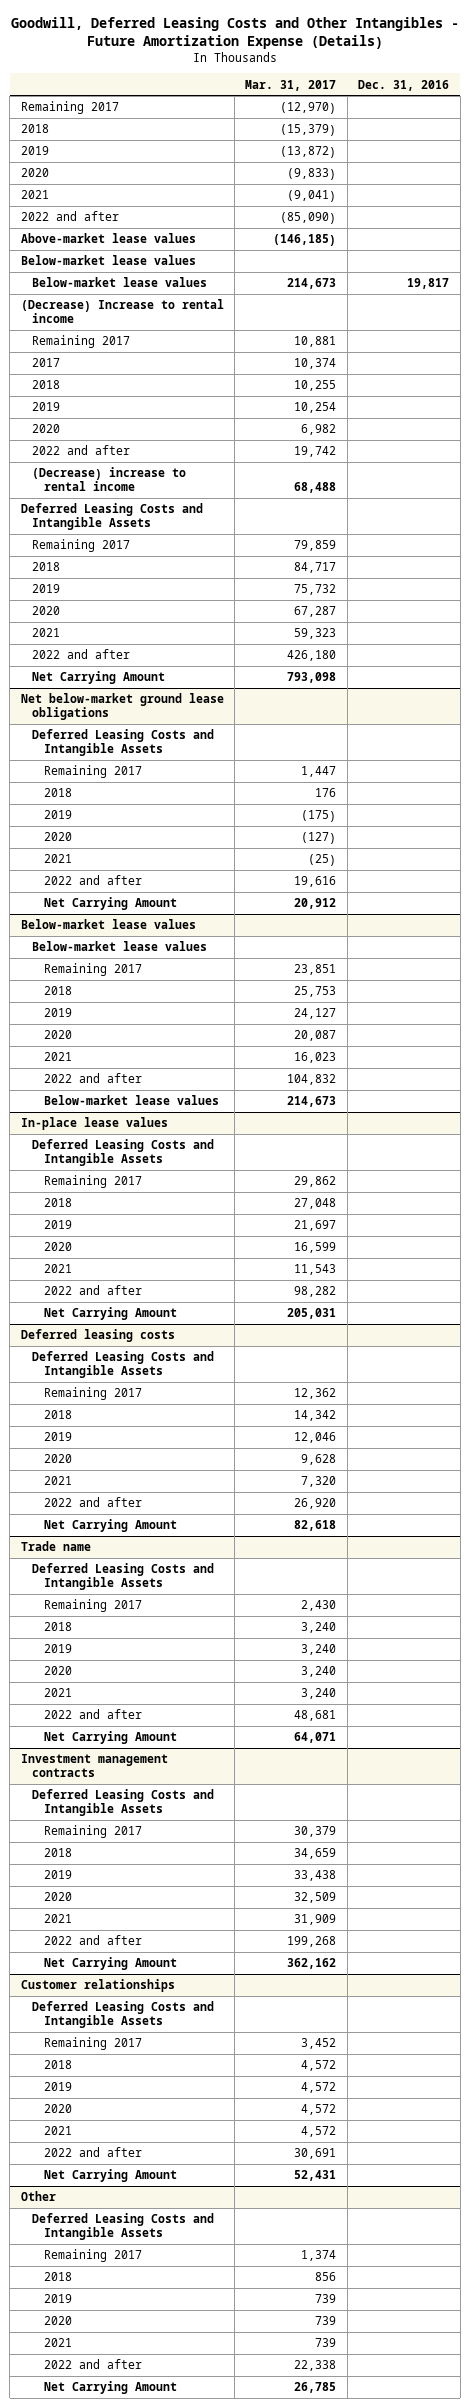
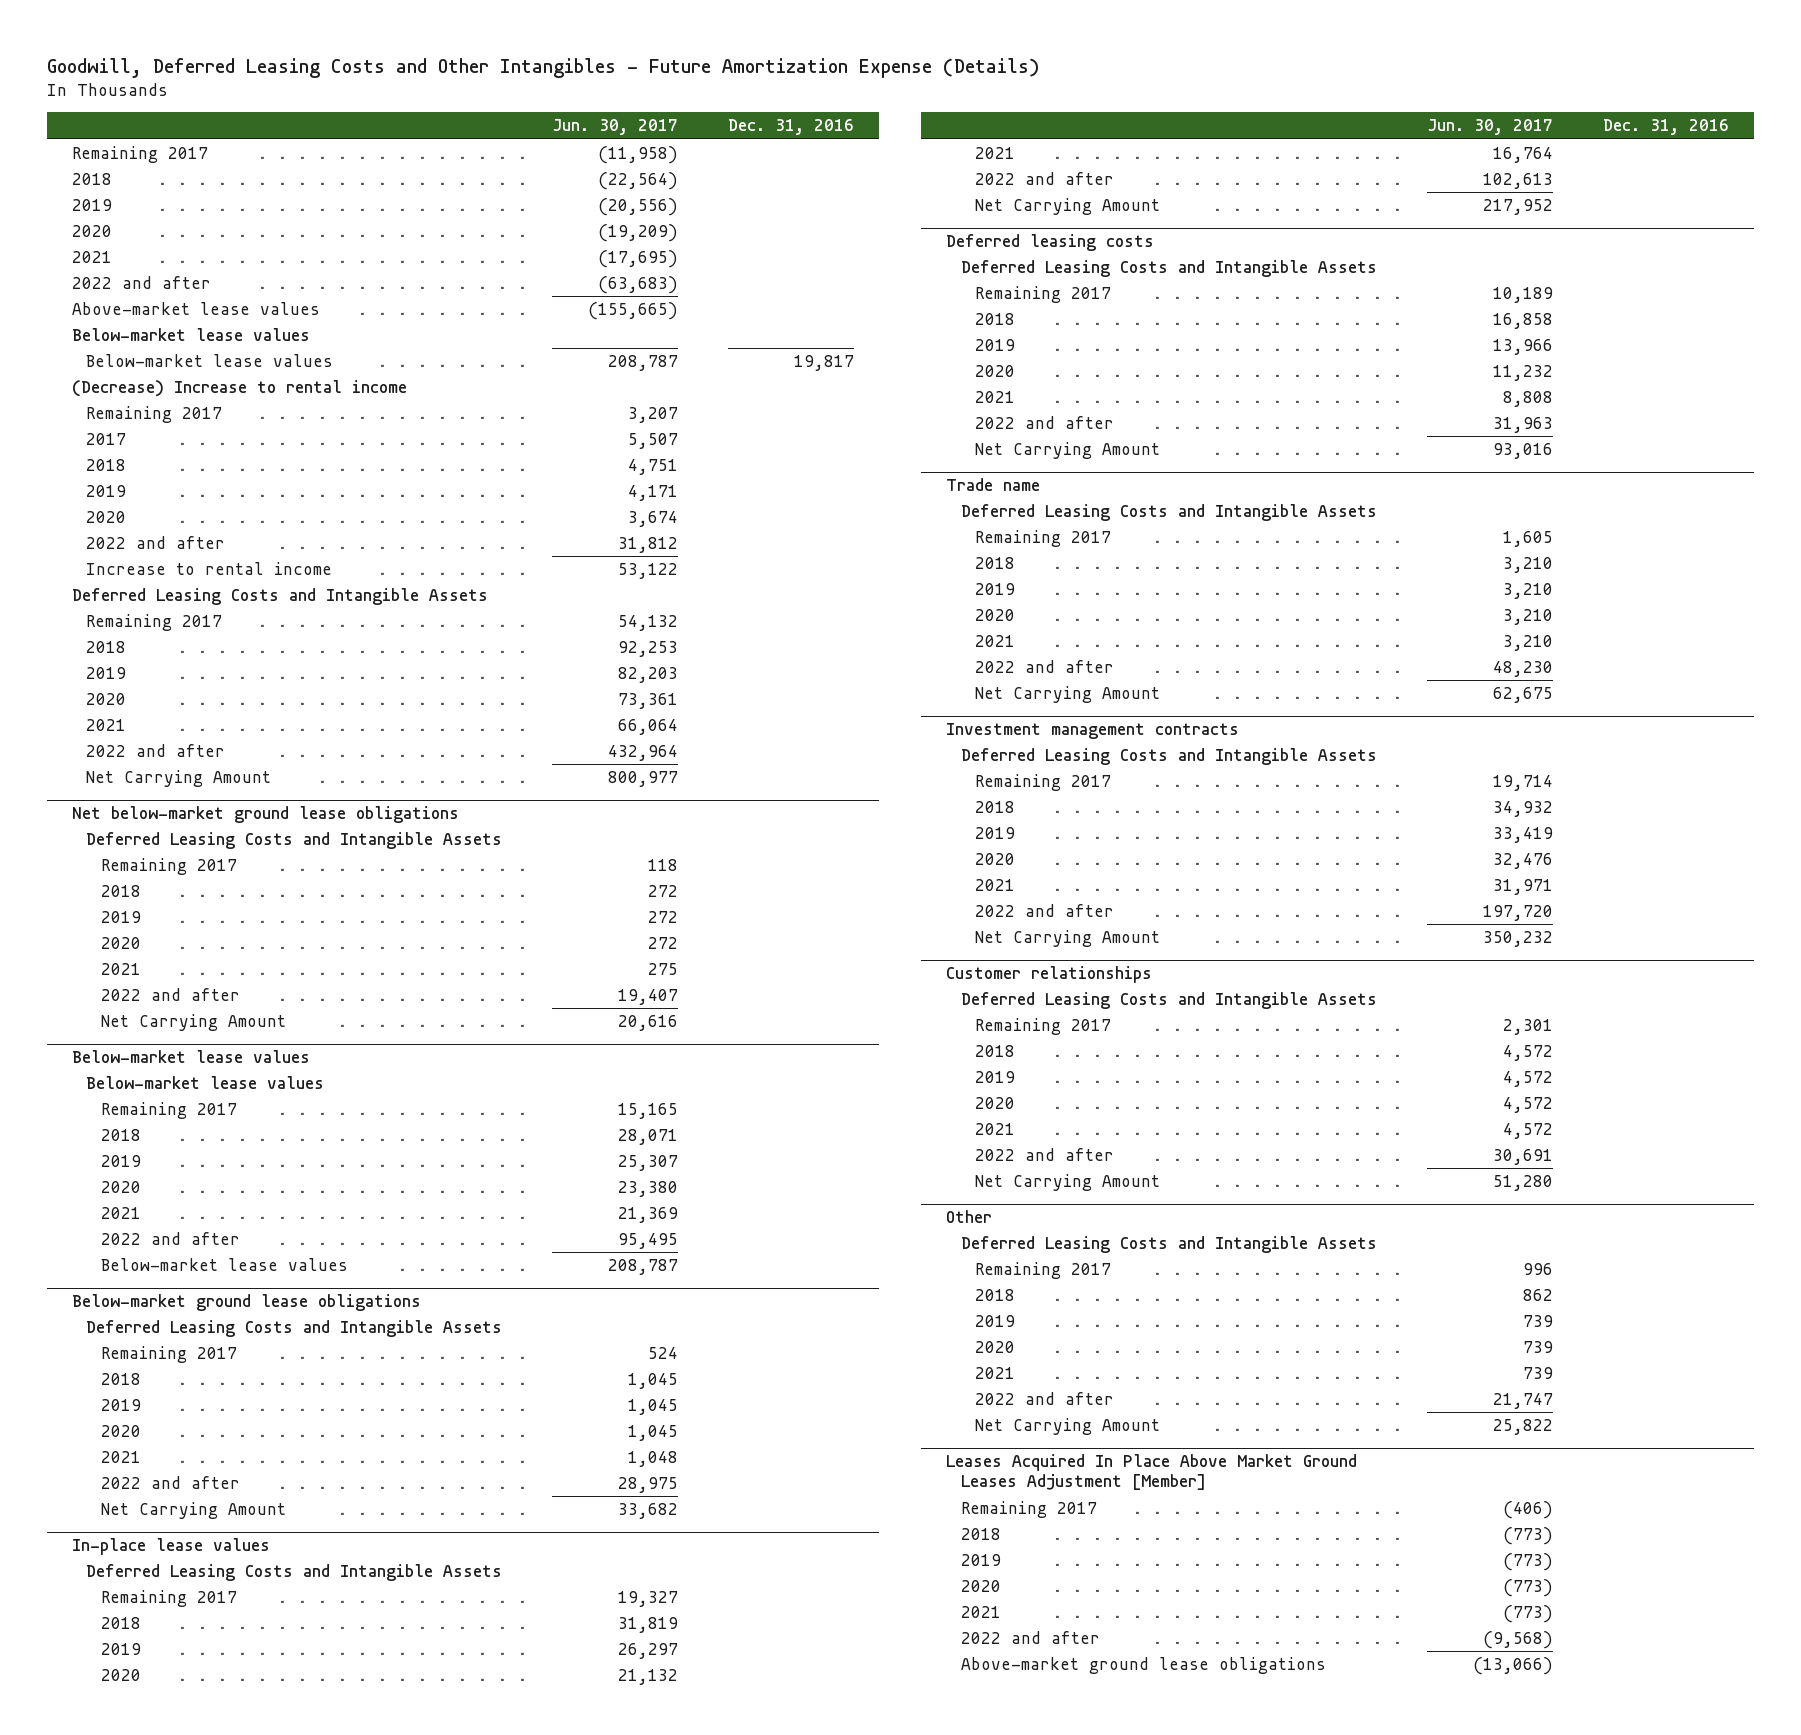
- | Mar. 31, 2017 | Dec. 31, 2016
+ | Jun. 30, 2017 | Dec. 31, 2016
- (Decrease) increase to rental income | 68,488 |
+ Increase to rental income | 53,122 |
+ Below-market ground lease obligations
+ Deferred Leasing Costs and Intangible Assets
+ Remaining 2017 | 524 |
+ 2018 | 1,045 |
+ 2019 | 1,045 |
+ 2020 | 1,045 |
+ 2021 | 1,048 |
+ 2022 and after | 28,975 |
+ Net Carrying Amount | 33,682 |
+ Leases Acquired In Place Above Market Ground Leases Adjustment [Member]
+ Remaining 2017 | (406) |
+ 2018 | (773) |
+ 2019 | (773) |
+ 2020 | (773) |
+ 2021 | (773) |
+ 2022 and after | (9,568) |
+ Above-market ground lease obligations | (13,066) |

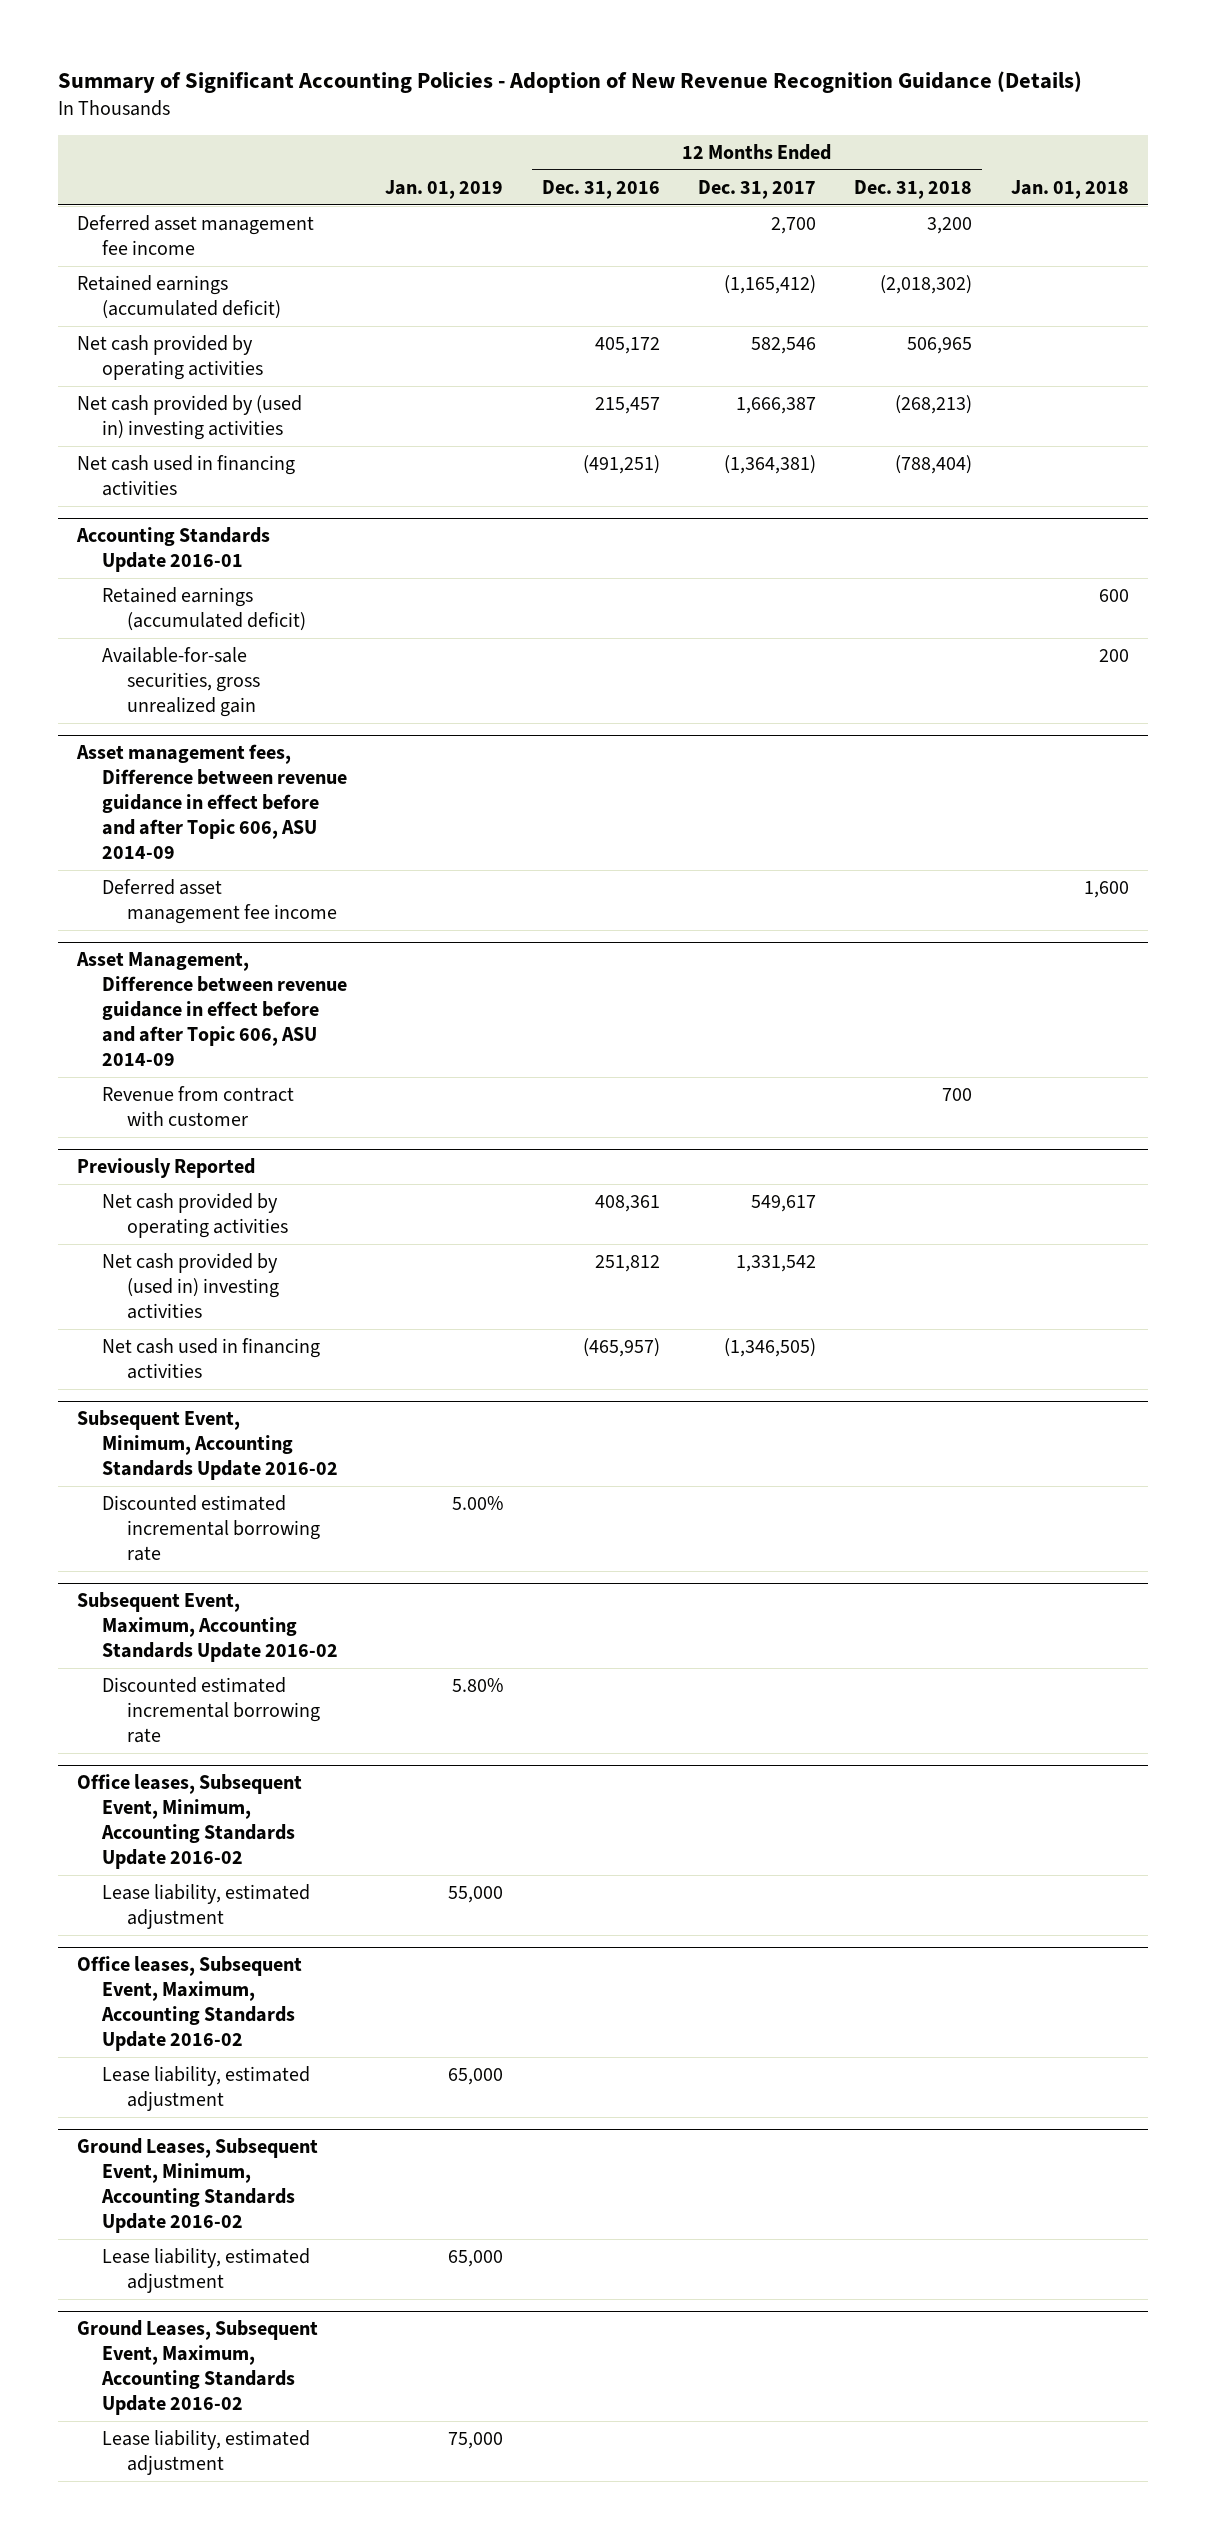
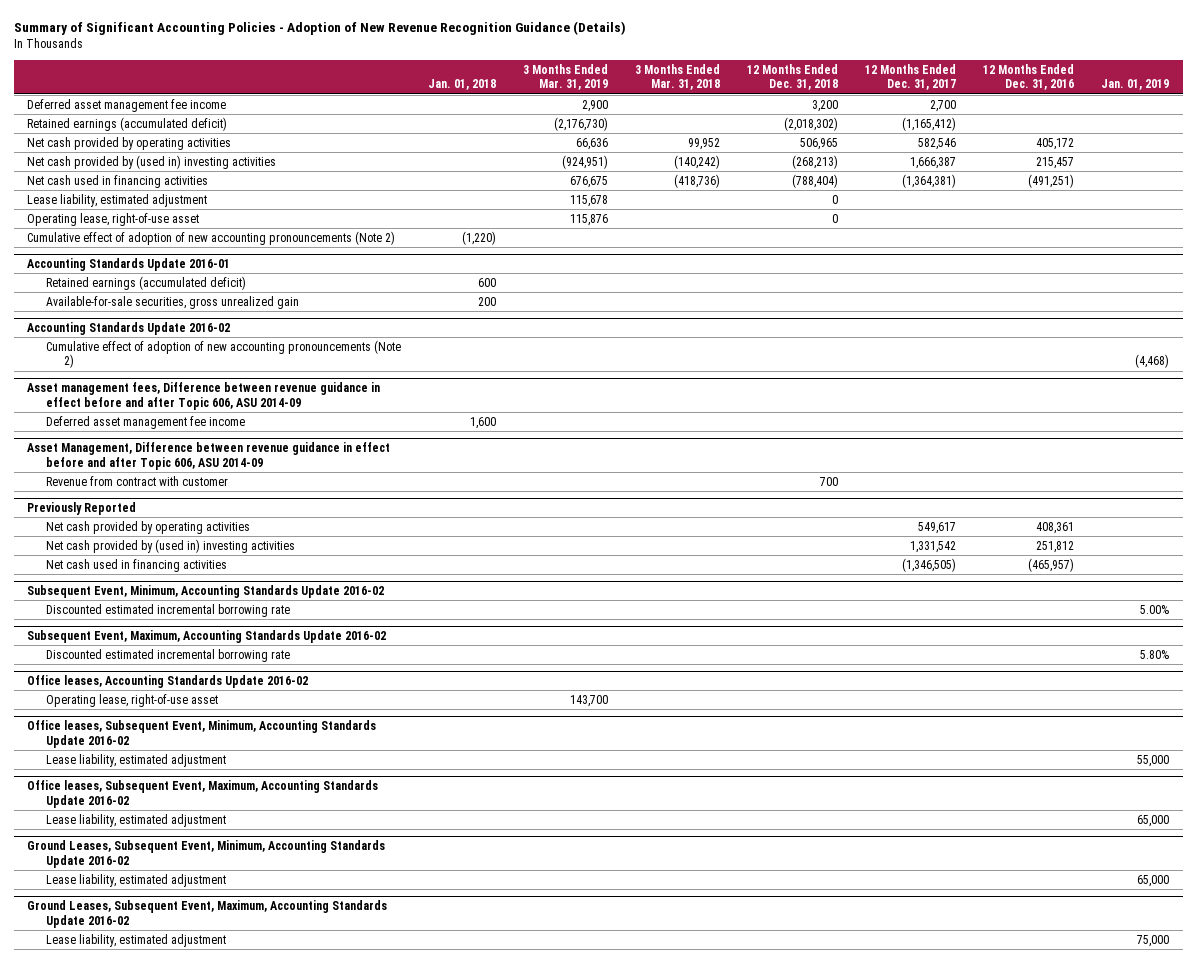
- | Jan. 01, 2019 | 12 Months Ended Dec. 31, 2016 | 12 Months Ended Dec. 31, 2017 | 12 Months Ended Dec. 31, 2018 | Jan. 01, 2018
+ | Jan. 01, 2018 | 3 Months Ended Mar. 31, 2019 | 3 Months Ended Mar. 31, 2018 | 12 Months Ended Dec. 31, 2018 | 12 Months Ended Dec. 31, 2017 | 12 Months Ended Dec. 31, 2016 | Jan. 01, 2019
+ Lease liability, estimated adjustment | | 115,678 | | 0 | | |
+ Operating lease, right-of-use asset | | 115,876 | | 0 | | |
+ Cumulative effect of adoption of new accounting pronouncements (Note 2) | (1,220) | | | | | |
+ Accounting Standards Update 2016-02
+ Cumulative effect of adoption of new accounting pronouncements (Note 2) | | | | | | | (4,468)
+ Office leases, Accounting Standards Update 2016-02
+ Operating lease, right-of-use asset | | 143,700 | | | | |

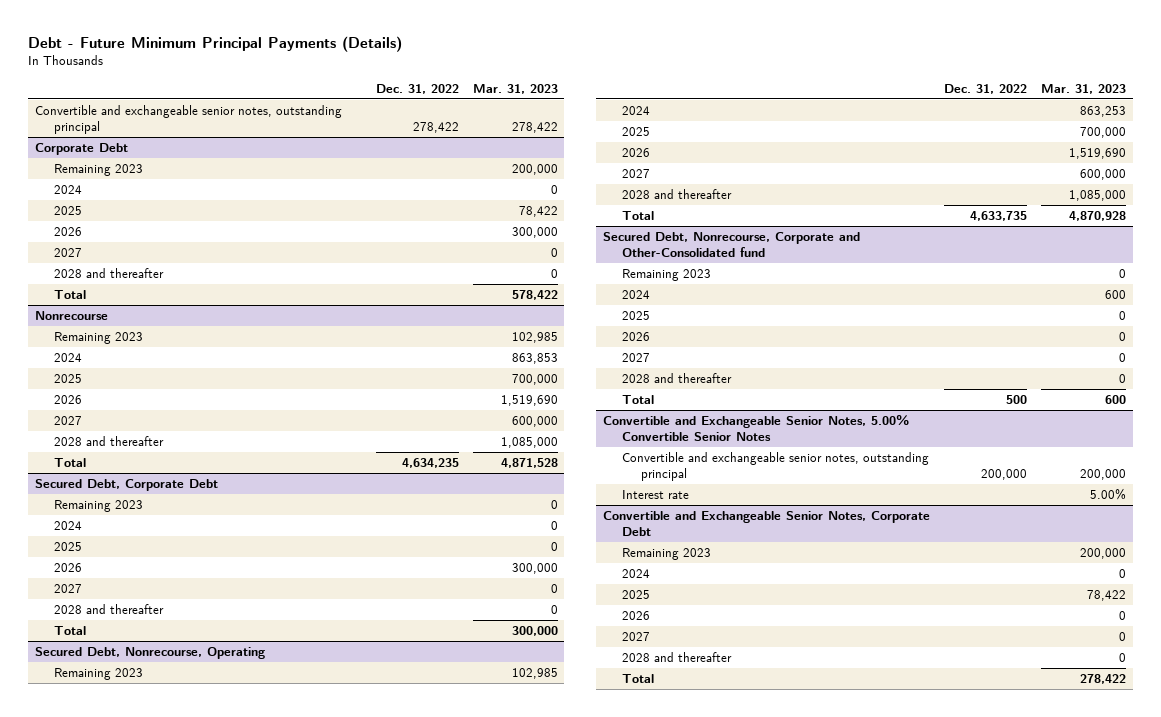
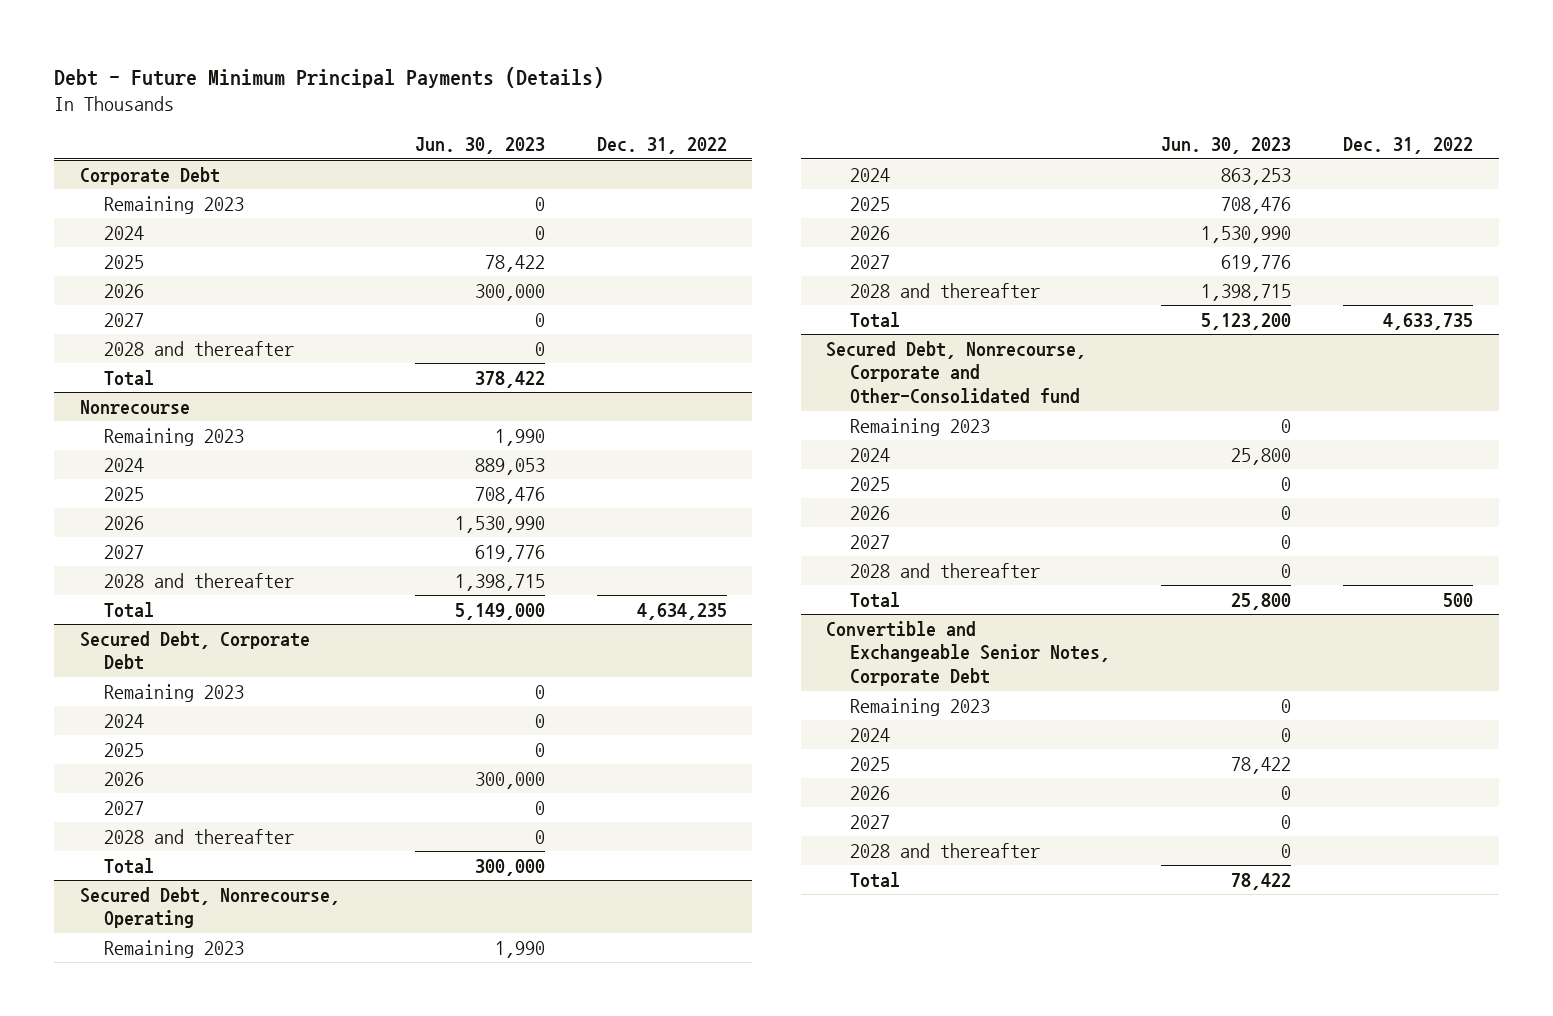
- | Dec. 31, 2022 | Mar. 31, 2023
+ | Jun. 30, 2023 | Dec. 31, 2022
- Convertible and exchangeable senior notes, outstanding principal | 278,422 | 278,422
- Convertible and Exchangeable Senior Notes, 5.00% Convertible Senior Notes
- Convertible and exchangeable senior notes, outstanding principal | 200,000 | 200,000
- Interest rate | | 5.00%

